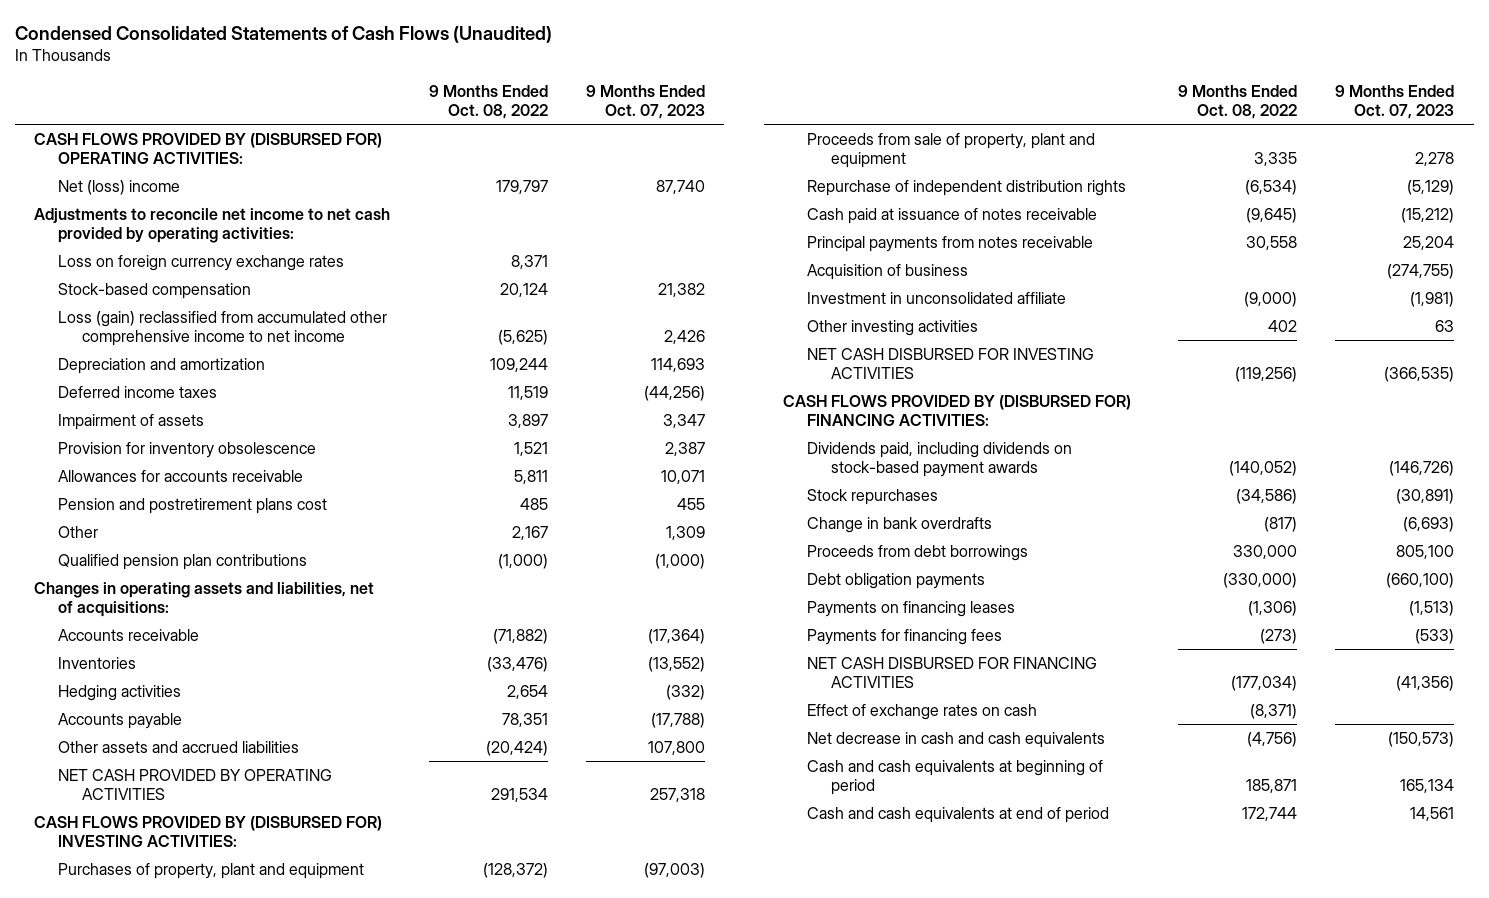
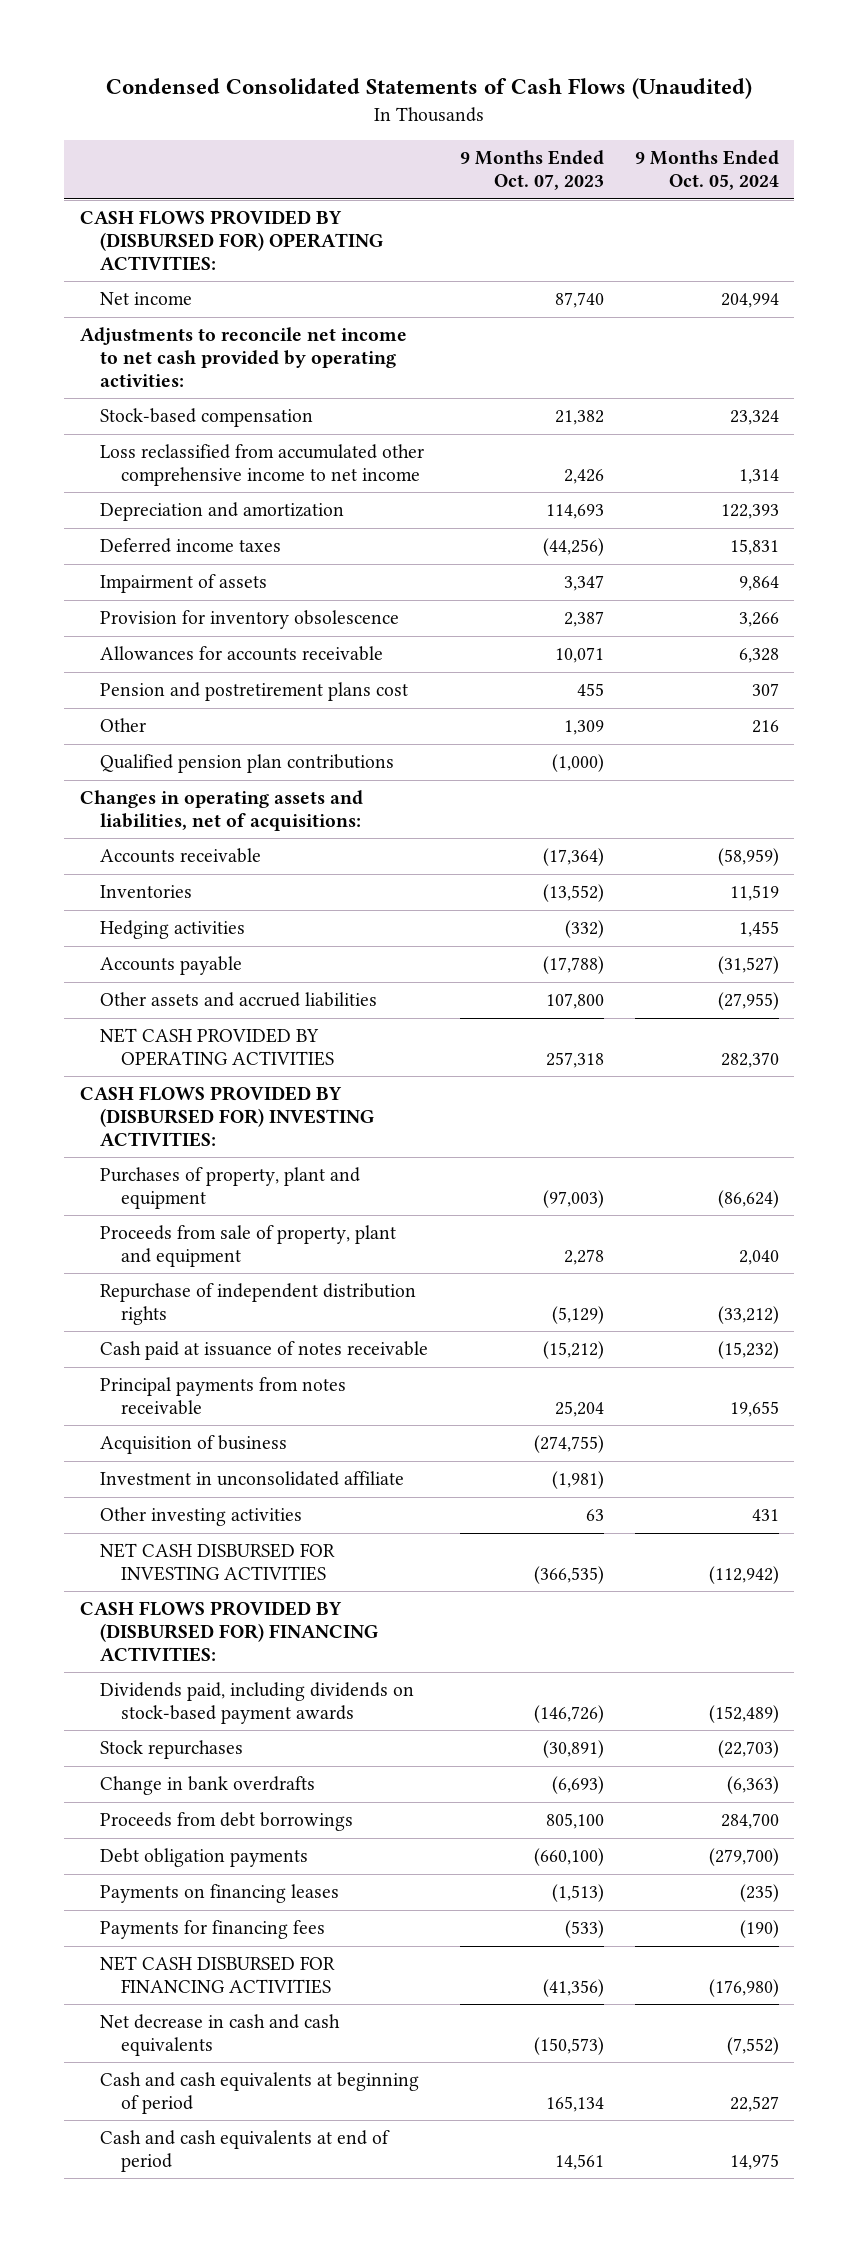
- | 9 Months Ended Oct. 08, 2022 | 9 Months Ended Oct. 07, 2023
+ | 9 Months Ended Oct. 07, 2023 | 9 Months Ended Oct. 05, 2024
- Net (loss) income | 179,797 | 87,740
+ Net income | 87,740 | 204,994
- Loss on foreign currency exchange rates | 8,371 |
- Loss (gain) reclassified from accumulated other comprehensive income to net income | (5,625) | 2,426
+ Loss reclassified from accumulated other comprehensive income to net income | 2,426 | 1,314
- Effect of exchange rates on cash | (8,371) |

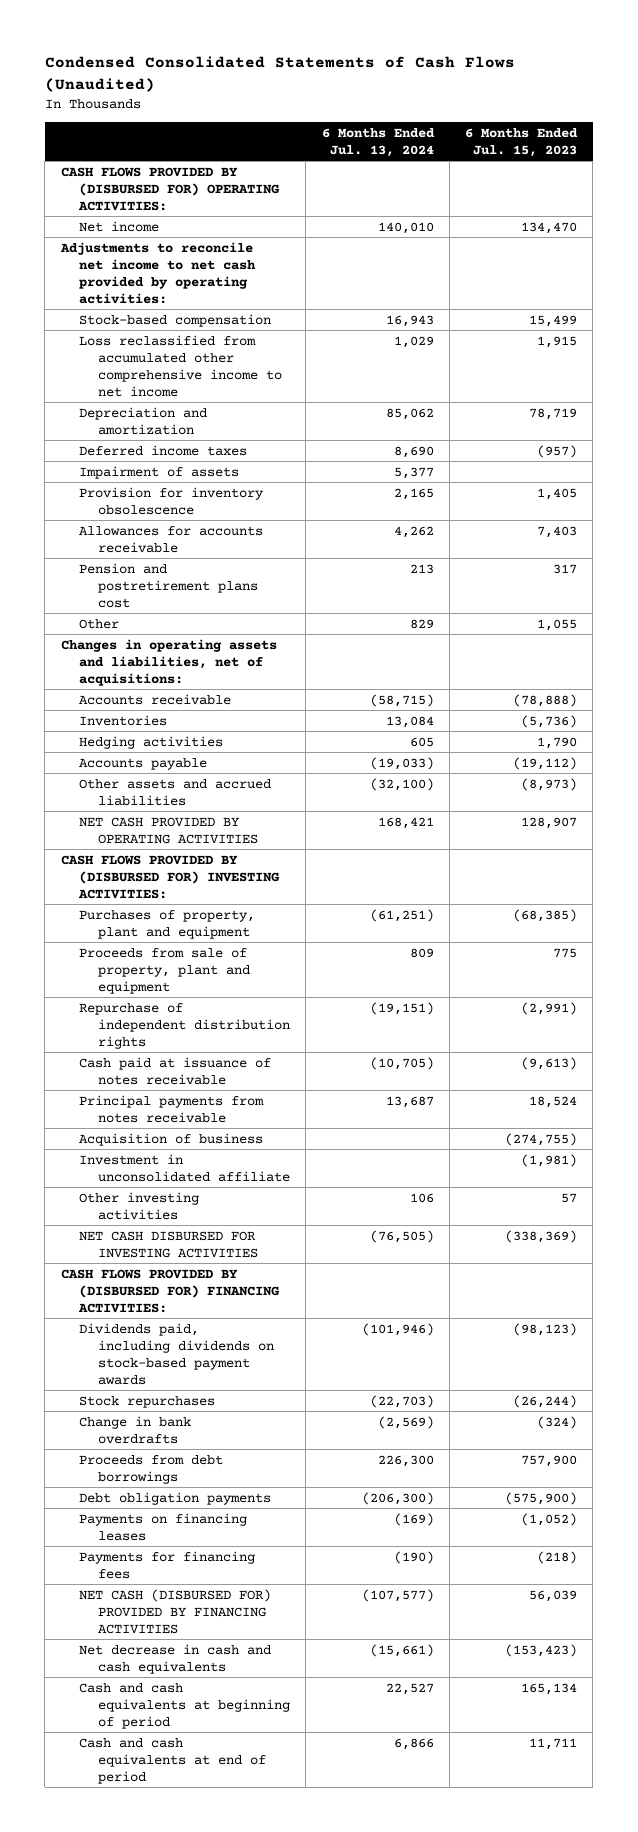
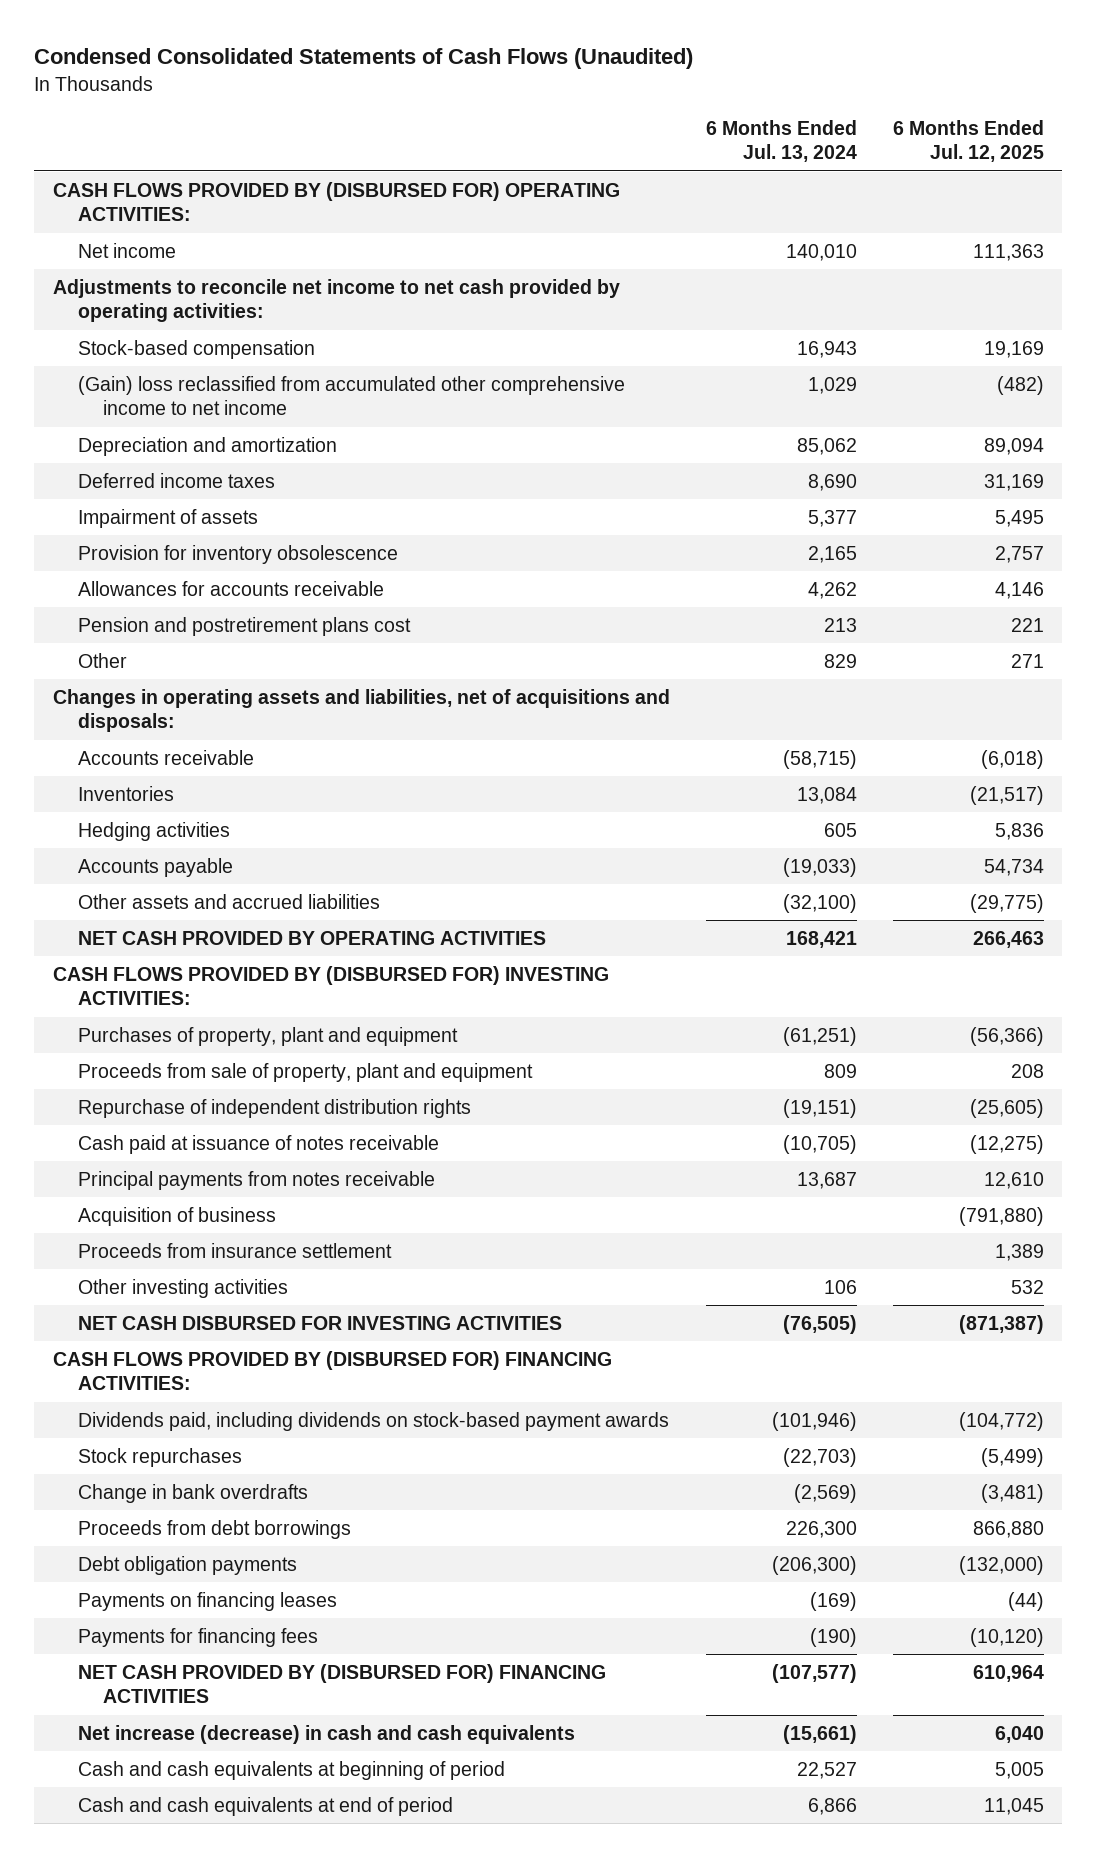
- | 6 Months Ended Jul. 13, 2024 | 6 Months Ended Jul. 15, 2023
+ | 6 Months Ended Jul. 13, 2024 | 6 Months Ended Jul. 12, 2025
- Loss reclassified from accumulated other comprehensive income to net income | 1,029 | 1,915
+ (Gain) loss reclassified from accumulated other comprehensive income to net income | 1,029 | (482)
- Changes in operating assets and liabilities, net of acquisitions:
+ Changes in operating assets and liabilities, net of acquisitions and disposals:
- Investment in unconsolidated affiliate | | (1,981)
+ Proceeds from insurance settlement | | 1,389
- NET CASH (DISBURSED FOR) PROVIDED BY FINANCING ACTIVITIES | (107,577) | 56,039
- Net decrease in cash and cash equivalents | (15,661) | (153,423)
+ NET CASH PROVIDED BY (DISBURSED FOR) FINANCING ACTIVITIES | (107,577) | 610,964
+ Net increase (decrease) in cash and cash equivalents | (15,661) | 6,040

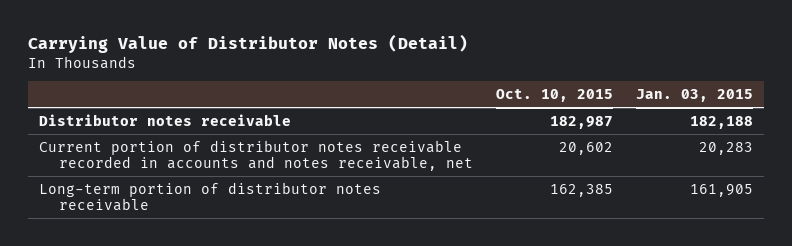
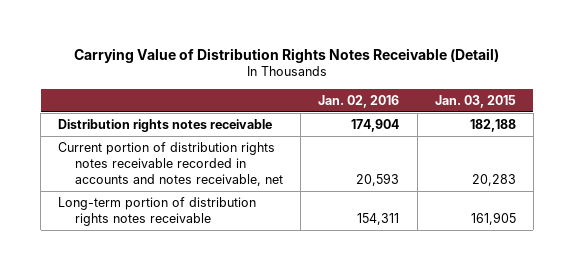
- Carrying Value of Distributor Notes (Detail)
+ Carrying Value of Distribution Rights Notes Receivable (Detail)
- | Oct. 10, 2015 | Jan. 03, 2015
+ | Jan. 02, 2016 | Jan. 03, 2015
- Distributor notes receivable | 182,987 | 182,188
- Current portion of distributor notes receivable recorded in accounts and notes receivable, net | 20,602 | 20,283
- Long-term portion of distributor notes receivable | 162,385 | 161,905
+ Distribution rights notes receivable | 174,904 | 182,188
+ Current portion of distribution rights notes receivable recorded in accounts and notes receivable, net | 20,593 | 20,283
+ Long-term portion of distribution rights notes receivable | 154,311 | 161,905

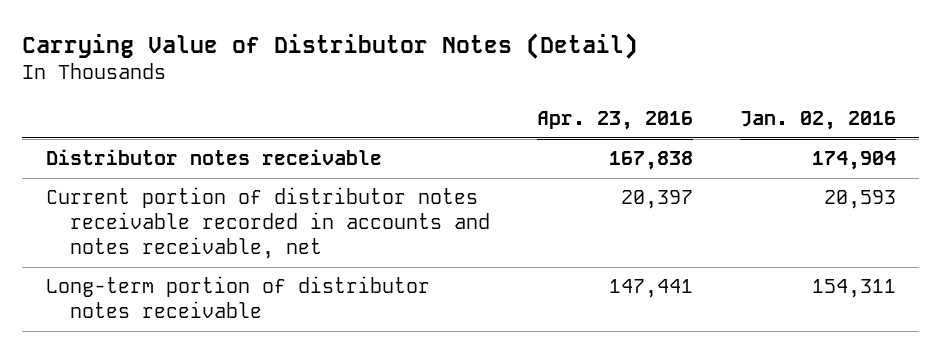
- Carrying Value of Distribution Rights Notes Receivable (Detail)
+ Carrying Value of Distributor Notes (Detail)
- | Jan. 02, 2016 | Jan. 03, 2015
+ | Apr. 23, 2016 | Jan. 02, 2016
- Distribution rights notes receivable | 174,904 | 182,188
- Current portion of distribution rights notes receivable recorded in accounts and notes receivable, net | 20,593 | 20,283
- Long-term portion of distribution rights notes receivable | 154,311 | 161,905
+ Distributor notes receivable | 167,838 | 174,904
+ Current portion of distributor notes receivable recorded in accounts and notes receivable, net | 20,397 | 20,593
+ Long-term portion of distributor notes receivable | 147,441 | 154,311

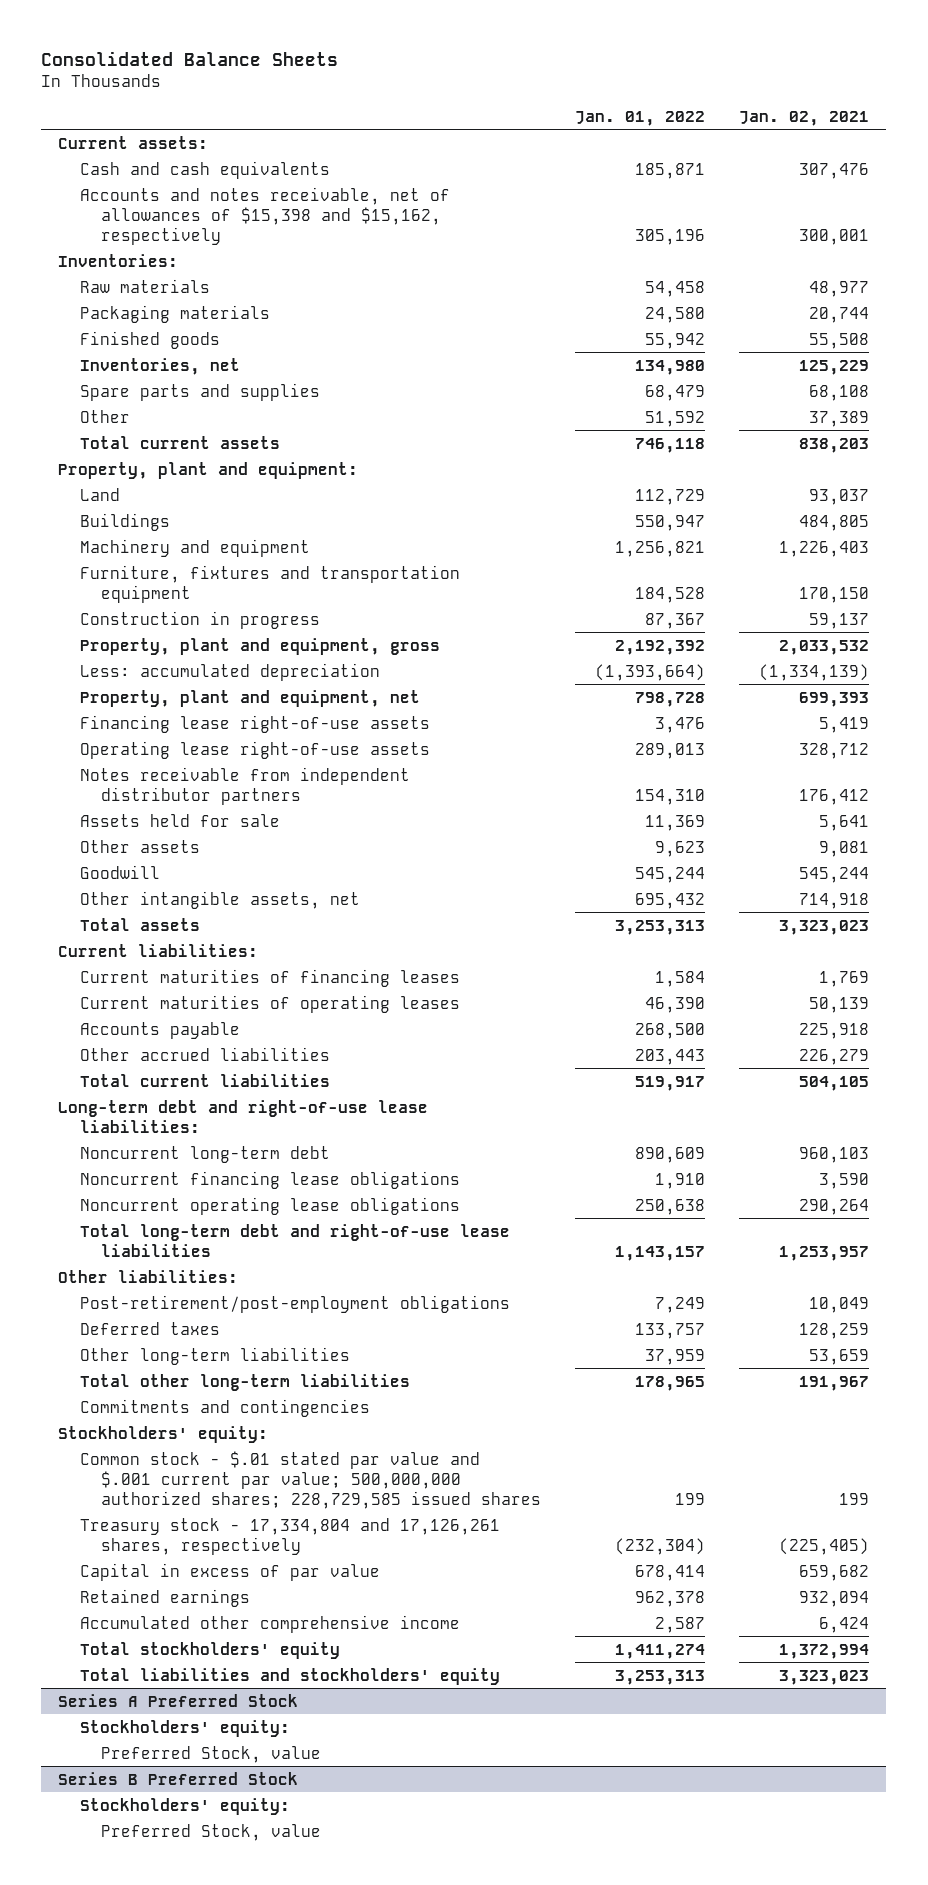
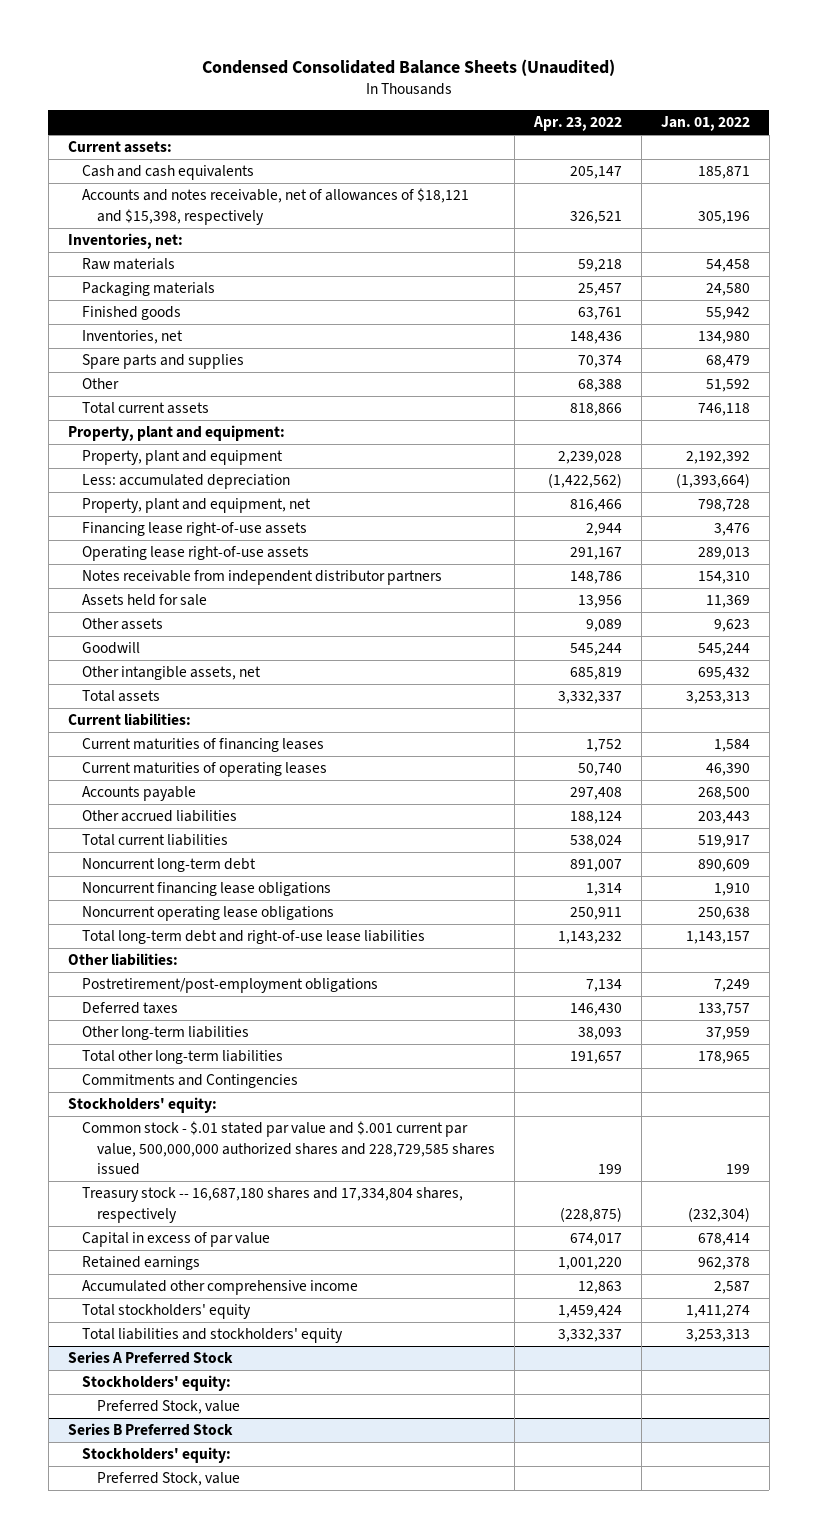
- Consolidated Balance Sheets
+ Condensed Consolidated Balance Sheets (Unaudited)
- | Jan. 01, 2022 | Jan. 02, 2021
+ | Apr. 23, 2022 | Jan. 01, 2022
- Accounts and notes receivable, net of allowances of $15,398 and $15,162, respectively | 305,196 | 300,001
- Inventories:
+ Accounts and notes receivable, net of allowances of $18,121 and $15,398, respectively | 326,521 | 305,196
+ Inventories, net:
- Land | 112,729 | 93,037
- Buildings | 550,947 | 484,805
- Machinery and equipment | 1,256,821 | 1,226,403
- Furniture, fixtures and transportation equipment | 184,528 | 170,150
- Construction in progress | 87,367 | 59,137
- Property, plant and equipment, gross | 2,192,392 | 2,033,532
+ Property, plant and equipment | 2,239,028 | 2,192,392
- Long-term debt and right-of-use lease liabilities:
- Post-retirement/post-employment obligations | 7,249 | 10,049
+ Postretirement/post-employment obligations | 7,134 | 7,249
- Commitments and contingencies
+ Commitments and Contingencies
- Common stock - $.01 stated par value and $.001 current par value; 500,000,000 authorized shares; 228,729,585 issued shares | 199 | 199
- Treasury stock - 17,334,804 and 17,126,261 shares, respectively | (232,304) | (225,405)
+ Common stock - $.01 stated par value and $.001 current par value, 500,000,000 authorized shares and 228,729,585 shares issued | 199 | 199
+ Treasury stock -- 16,687,180 shares and 17,334,804 shares, respectively | (228,875) | (232,304)

